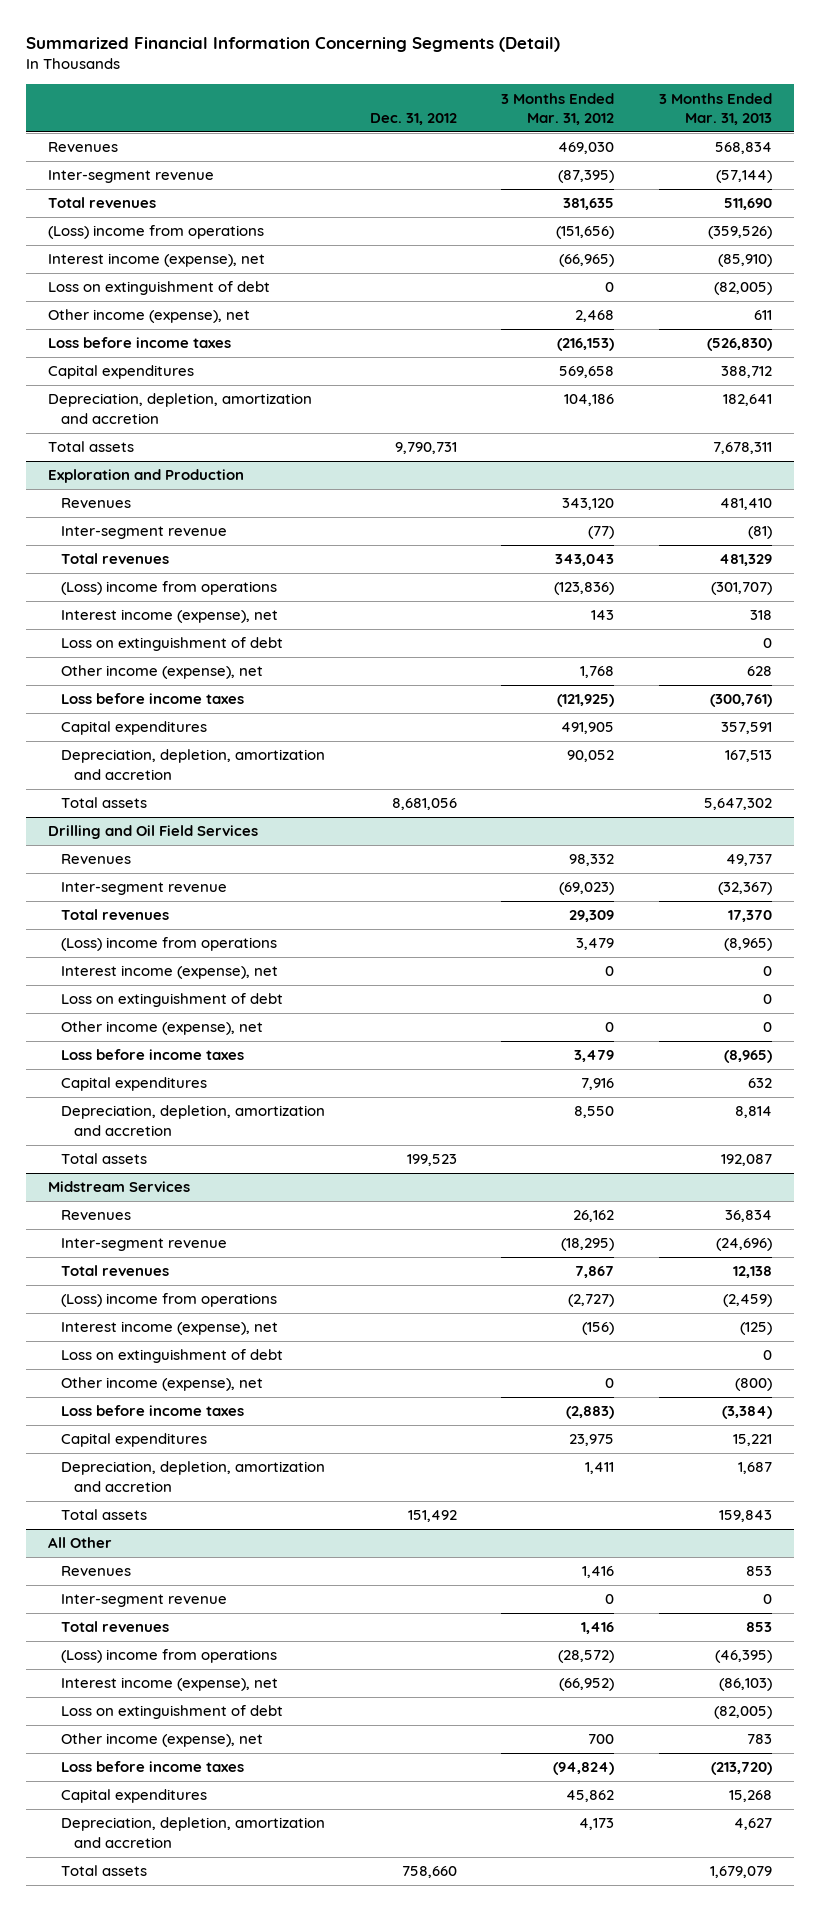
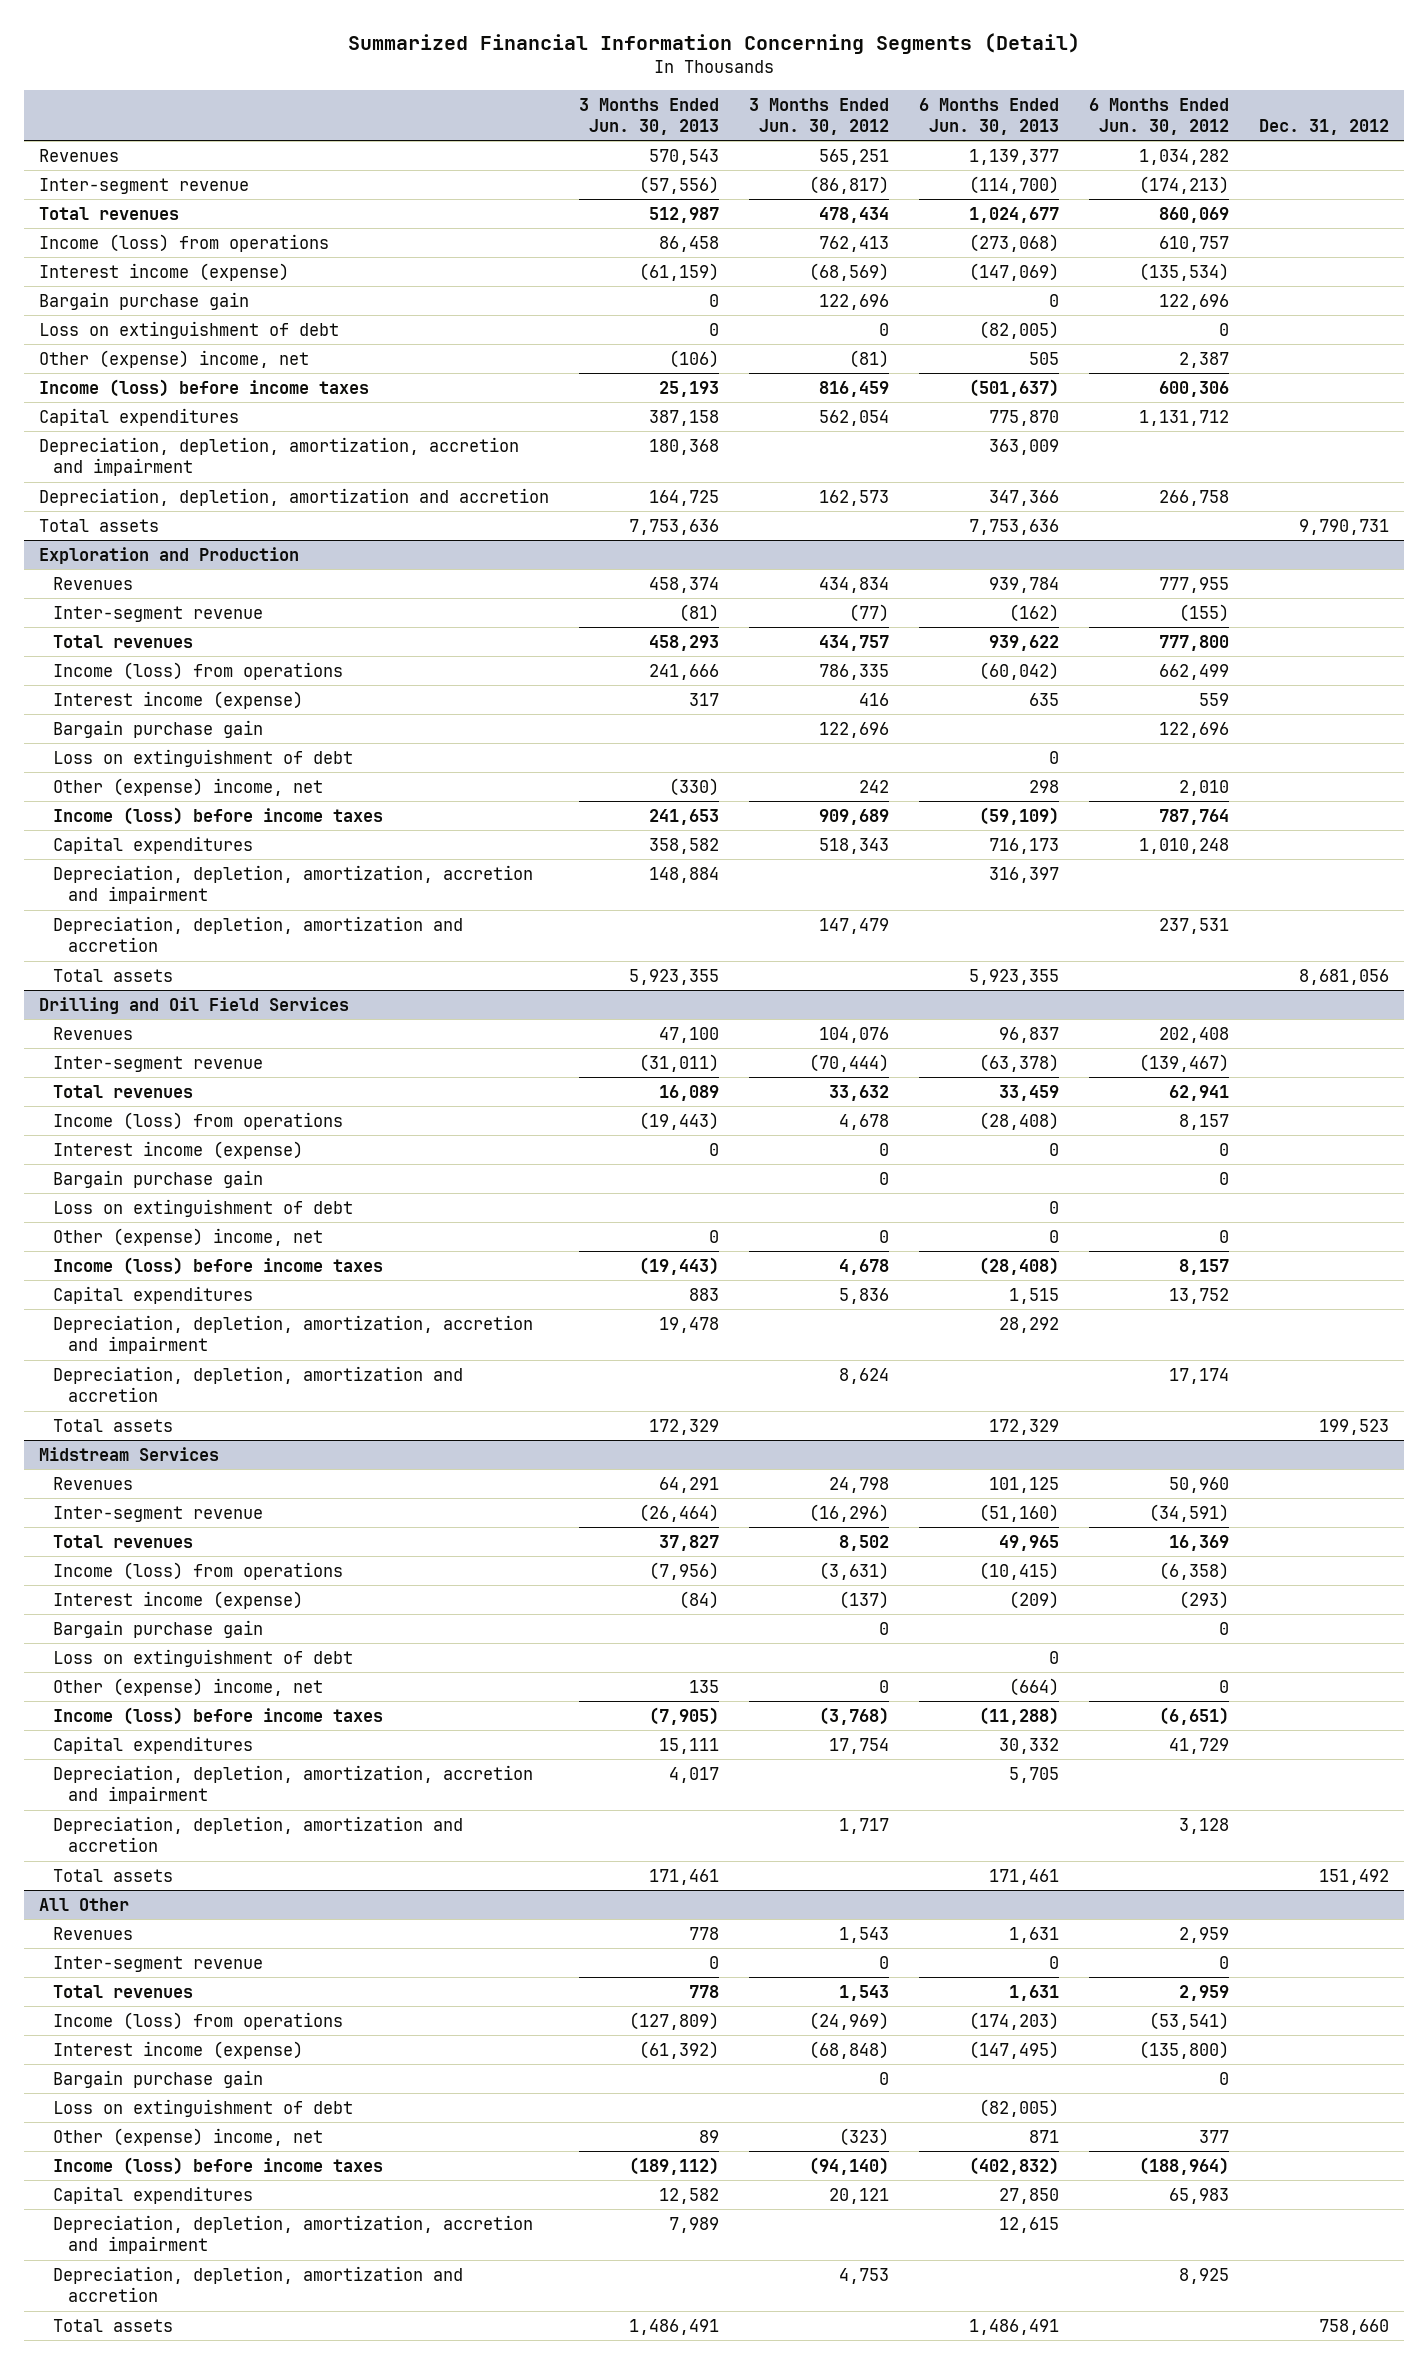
- | Dec. 31, 2012 | 3 Months Ended Mar. 31, 2012 | 3 Months Ended Mar. 31, 2013
+ | 3 Months Ended Jun. 30, 2013 | 3 Months Ended Jun. 30, 2012 | 6 Months Ended Jun. 30, 2013 | 6 Months Ended Jun. 30, 2012 | Dec. 31, 2012
- (Loss) income from operations | | (151,656) | (359,526)
- Interest income (expense), net | | (66,965) | (85,910)
+ Income (loss) from operations | 86,458 | 762,413 | (273,068) | 610,757 |
+ Interest income (expense) | (61,159) | (68,569) | (147,069) | (135,534) |
+ Bargain purchase gain | 0 | 122,696 | 0 | 122,696 |
- Other income (expense), net | | 2,468 | 611
- Loss before income taxes | | (216,153) | (526,830)
+ Other (expense) income, net | (106) | (81) | 505 | 2,387 |
+ Income (loss) before income taxes | 25,193 | 816,459 | (501,637) | 600,306 |
+ Depreciation, depletion, amortization, accretion and impairment | 180,368 | | 363,009 | |
@ Exploration and Production
- (Loss) income from operations | | (123,836) | (301,707)
- Interest income (expense), net | | 143 | 318
+ Income (loss) from operations | 241,666 | 786,335 | (60,042) | 662,499 |
+ Interest income (expense) | 317 | 416 | 635 | 559 |
+ Bargain purchase gain | | 122,696 | | 122,696 |
- Other income (expense), net | | 1,768 | 628
- Loss before income taxes | | (121,925) | (300,761)
+ Other (expense) income, net | (330) | 242 | 298 | 2,010 |
+ Income (loss) before income taxes | 241,653 | 909,689 | (59,109) | 787,764 |
+ Depreciation, depletion, amortization, accretion and impairment | 148,884 | | 316,397 | |
@ Drilling and Oil Field Services
- (Loss) income from operations | | 3,479 | (8,965)
- Interest income (expense), net | | 0 | 0
+ Income (loss) from operations | (19,443) | 4,678 | (28,408) | 8,157 |
+ Interest income (expense) | 0 | 0 | 0 | 0 |
+ Bargain purchase gain | | 0 | | 0 |
- Other income (expense), net | | 0 | 0
- Loss before income taxes | | 3,479 | (8,965)
+ Other (expense) income, net | 0 | 0 | 0 | 0 |
+ Income (loss) before income taxes | (19,443) | 4,678 | (28,408) | 8,157 |
+ Depreciation, depletion, amortization, accretion and impairment | 19,478 | | 28,292 | |
@ Midstream Services
- (Loss) income from operations | | (2,727) | (2,459)
- Interest income (expense), net | | (156) | (125)
+ Income (loss) from operations | (7,956) | (3,631) | (10,415) | (6,358) |
+ Interest income (expense) | (84) | (137) | (209) | (293) |
+ Bargain purchase gain | | 0 | | 0 |
- Other income (expense), net | | 0 | (800)
- Loss before income taxes | | (2,883) | (3,384)
+ Other (expense) income, net | 135 | 0 | (664) | 0 |
+ Income (loss) before income taxes | (7,905) | (3,768) | (11,288) | (6,651) |
+ Depreciation, depletion, amortization, accretion and impairment | 4,017 | | 5,705 | |
@ All Other
- (Loss) income from operations | | (28,572) | (46,395)
- Interest income (expense), net | | (66,952) | (86,103)
+ Income (loss) from operations | (127,809) | (24,969) | (174,203) | (53,541) |
+ Interest income (expense) | (61,392) | (68,848) | (147,495) | (135,800) |
+ Bargain purchase gain | | 0 | | 0 |
- Other income (expense), net | | 700 | 783
- Loss before income taxes | | (94,824) | (213,720)
+ Other (expense) income, net | 89 | (323) | 871 | 377 |
+ Income (loss) before income taxes | (189,112) | (94,140) | (402,832) | (188,964) |
+ Depreciation, depletion, amortization, accretion and impairment | 7,989 | | 12,615 | |

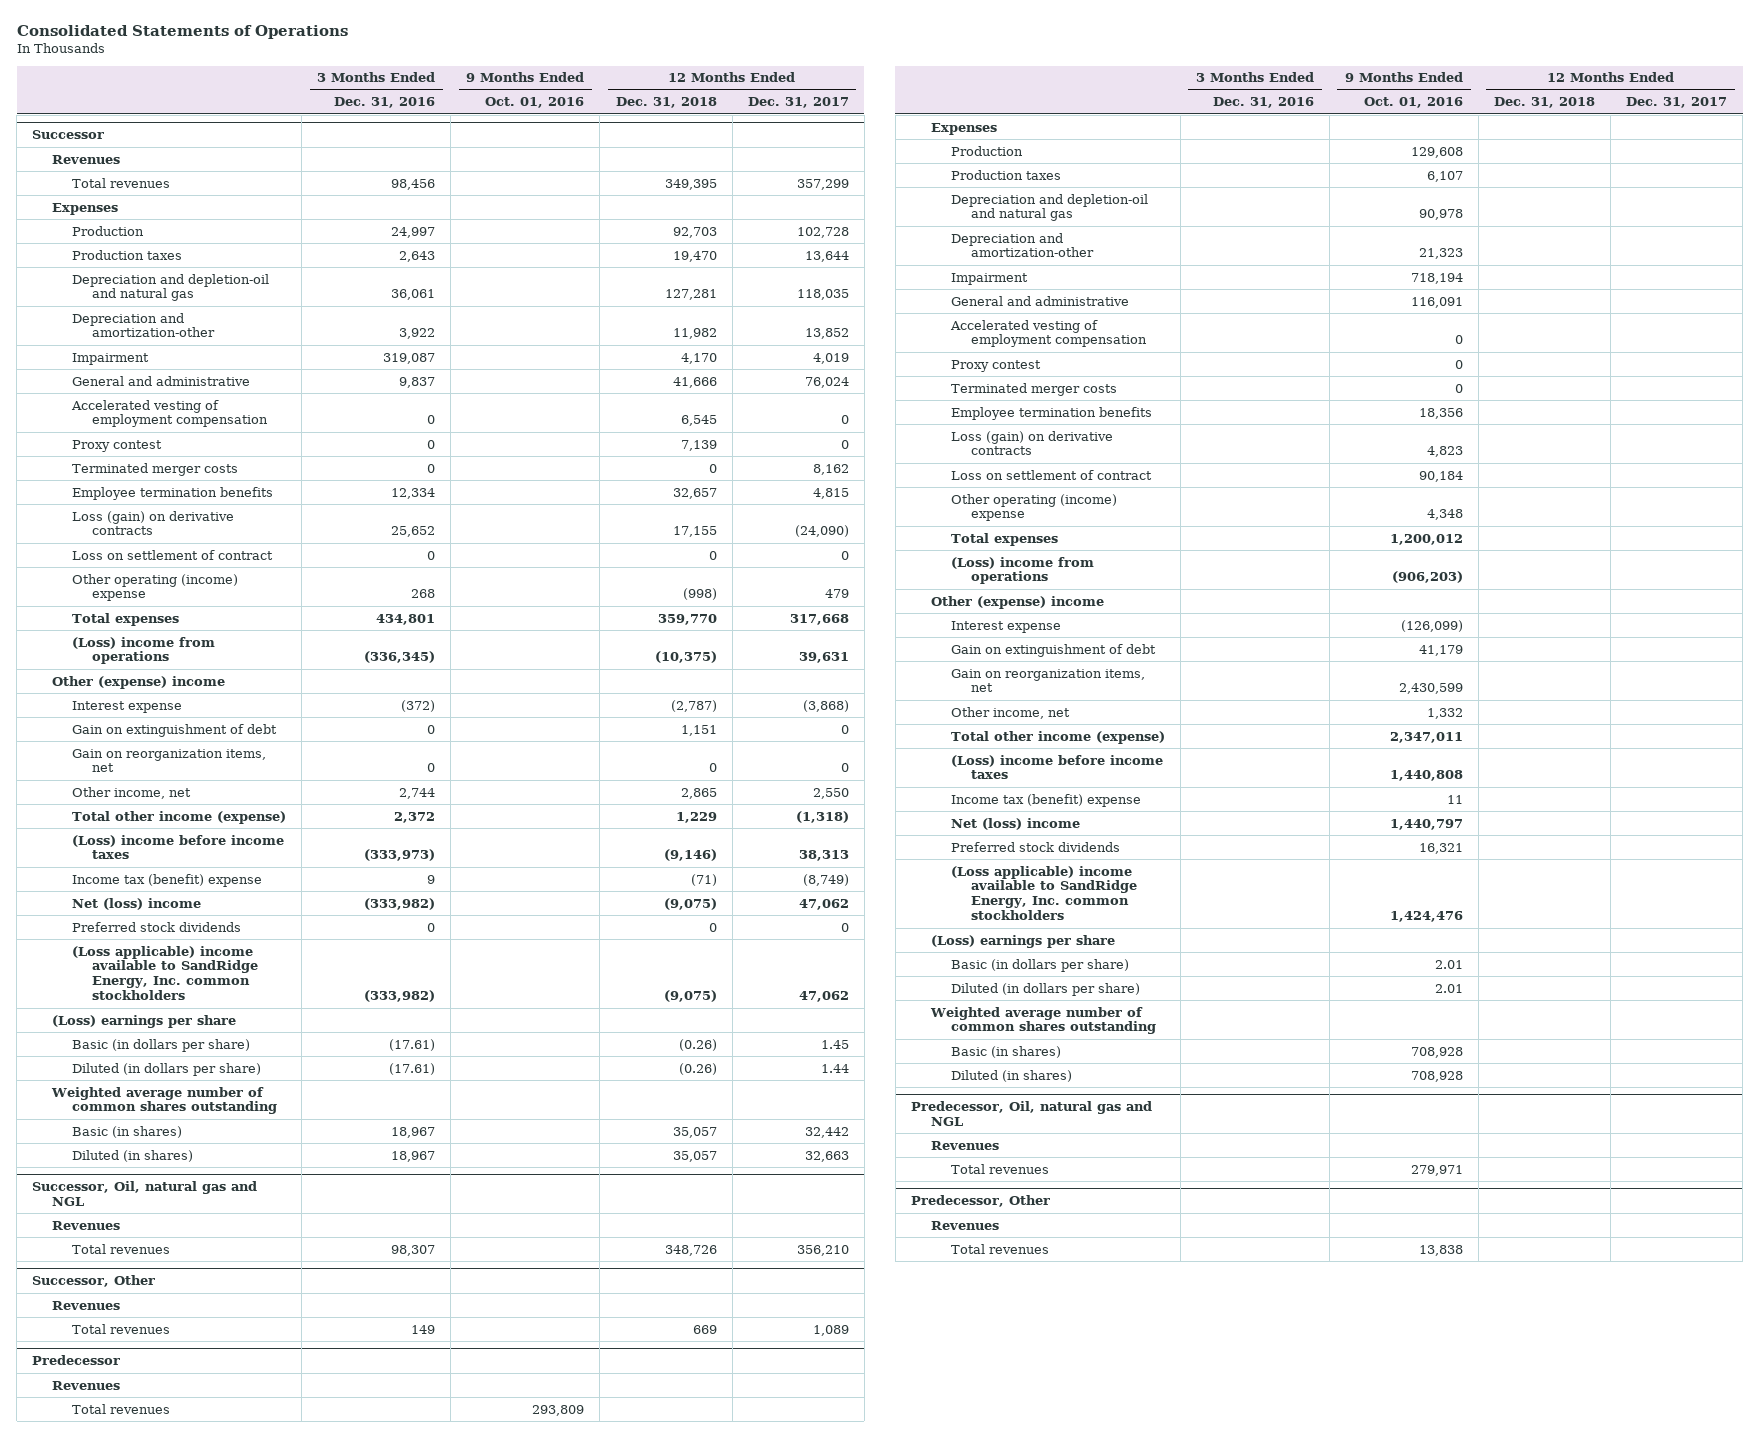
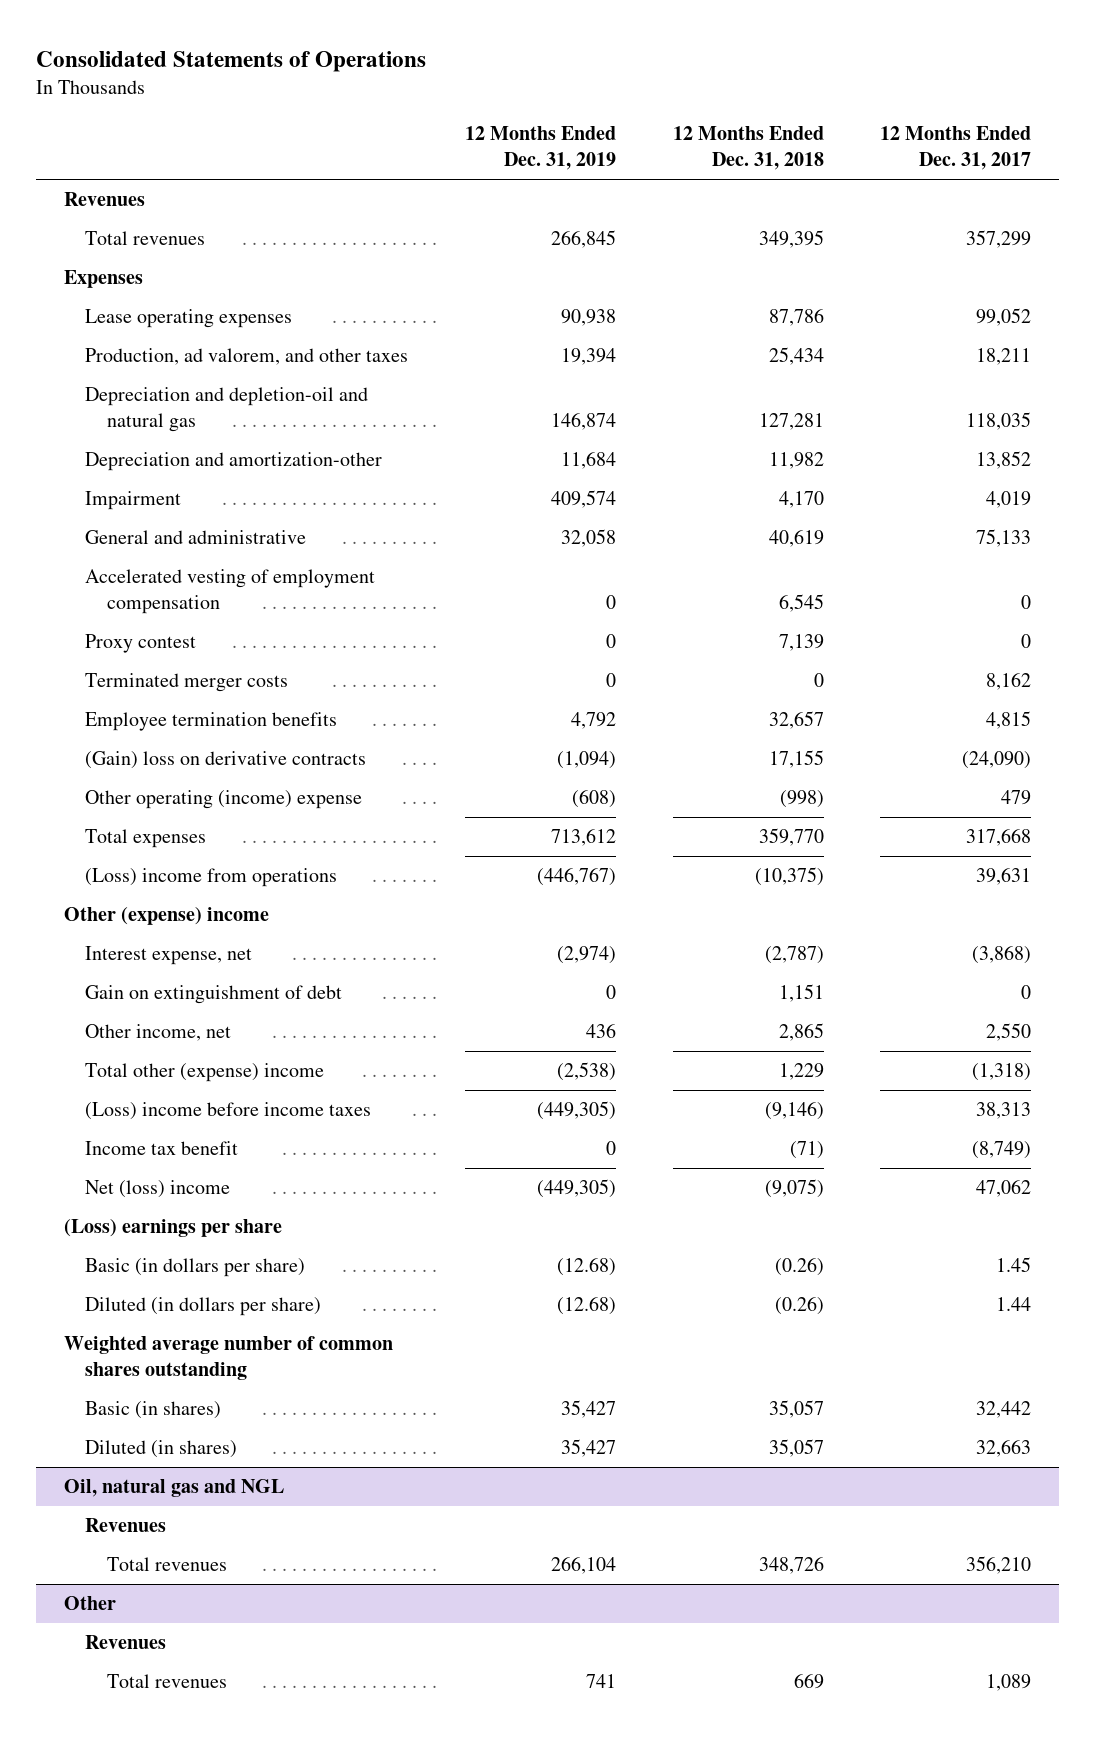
- | 3 Months Ended Dec. 31, 2016 | 9 Months Ended Oct. 01, 2016 | 12 Months Ended Dec. 31, 2018 | 12 Months Ended Dec. 31, 2017
+ | 12 Months Ended Dec. 31, 2019 | 12 Months Ended Dec. 31, 2018 | 12 Months Ended Dec. 31, 2017
- Successor
- Production | 24,997 | | 92,703 | 102,728
- Production taxes | 2,643 | | 19,470 | 13,644
+ Lease operating expenses | 90,938 | 87,786 | 99,052
+ Production, ad valorem, and other taxes | 19,394 | 25,434 | 18,211
- General and administrative | 9,837 | | 41,666 | 76,024
+ General and administrative | 32,058 | 40,619 | 75,133
- Loss (gain) on derivative contracts | 25,652 | | 17,155 | (24,090)
- Loss on settlement of contract | 0 | | 0 | 0
+ (Gain) loss on derivative contracts | (1,094) | 17,155 | (24,090)
- Interest expense | (372) | | (2,787) | (3,868)
+ Interest expense, net | (2,974) | (2,787) | (3,868)
- Gain on reorganization items, net | 0 | | 0 | 0
- Total other income (expense) | 2,372 | | 1,229 | (1,318)
+ Total other (expense) income | (2,538) | 1,229 | (1,318)
- Income tax (benefit) expense | 9 | | (71) | (8,749)
+ Income tax benefit | 0 | (71) | (8,749)
- Preferred stock dividends | 0 | | 0 | 0
- (Loss applicable) income available to SandRidge Energy, Inc. common stockholders | (333,982) | | (9,075) | 47,062
- Successor, Oil, natural gas and NGL
+ Oil, natural gas and NGL
- Successor, Other
+ Other
- Predecessor
- Revenues
- Total revenues | | 293,809 | |
- Expenses
- Production | | 129,608 | |
- Production taxes | | 6,107 | |
- Depreciation and depletion-oil and natural gas | | 90,978 | |
- Depreciation and amortization-other | | 21,323 | |
- Impairment | | 718,194 | |
- General and administrative | | 116,091 | |
- Accelerated vesting of employment compensation | | 0 | |
- Proxy contest | | 0 | |
- Terminated merger costs | | 0 | |
- Employee termination benefits | | 18,356 | |
- Loss (gain) on derivative contracts | | 4,823 | |
- Loss on settlement of contract | | 90,184 | |
- Other operating (income) expense | | 4,348 | |
- Total expenses | | 1,200,012 | |
- (Loss) income from operations | | (906,203) | |
- Other (expense) income
- Interest expense | | (126,099) | |
- Gain on extinguishment of debt | | 41,179 | |
- Gain on reorganization items, net | | 2,430,599 | |
- Other income, net | | 1,332 | |
- Total other income (expense) | | 2,347,011 | |
- (Loss) income before income taxes | | 1,440,808 | |
- Income tax (benefit) expense | | 11 | |
- Net (loss) income | | 1,440,797 | |
- Preferred stock dividends | | 16,321 | |
- (Loss applicable) income available to SandRidge Energy, Inc. common stockholders | | 1,424,476 | |
- (Loss) earnings per share
- Basic (in dollars per share) | | 2.01 | |
- Diluted (in dollars per share) | | 2.01 | |
- Weighted average number of common shares outstanding
- Basic (in shares) | | 708,928 | |
- Diluted (in shares) | | 708,928 | |
- Predecessor, Oil, natural gas and NGL
- Revenues
- Total revenues | | 279,971 | |
- Predecessor, Other
- Revenues
- Total revenues | | 13,838 | |

